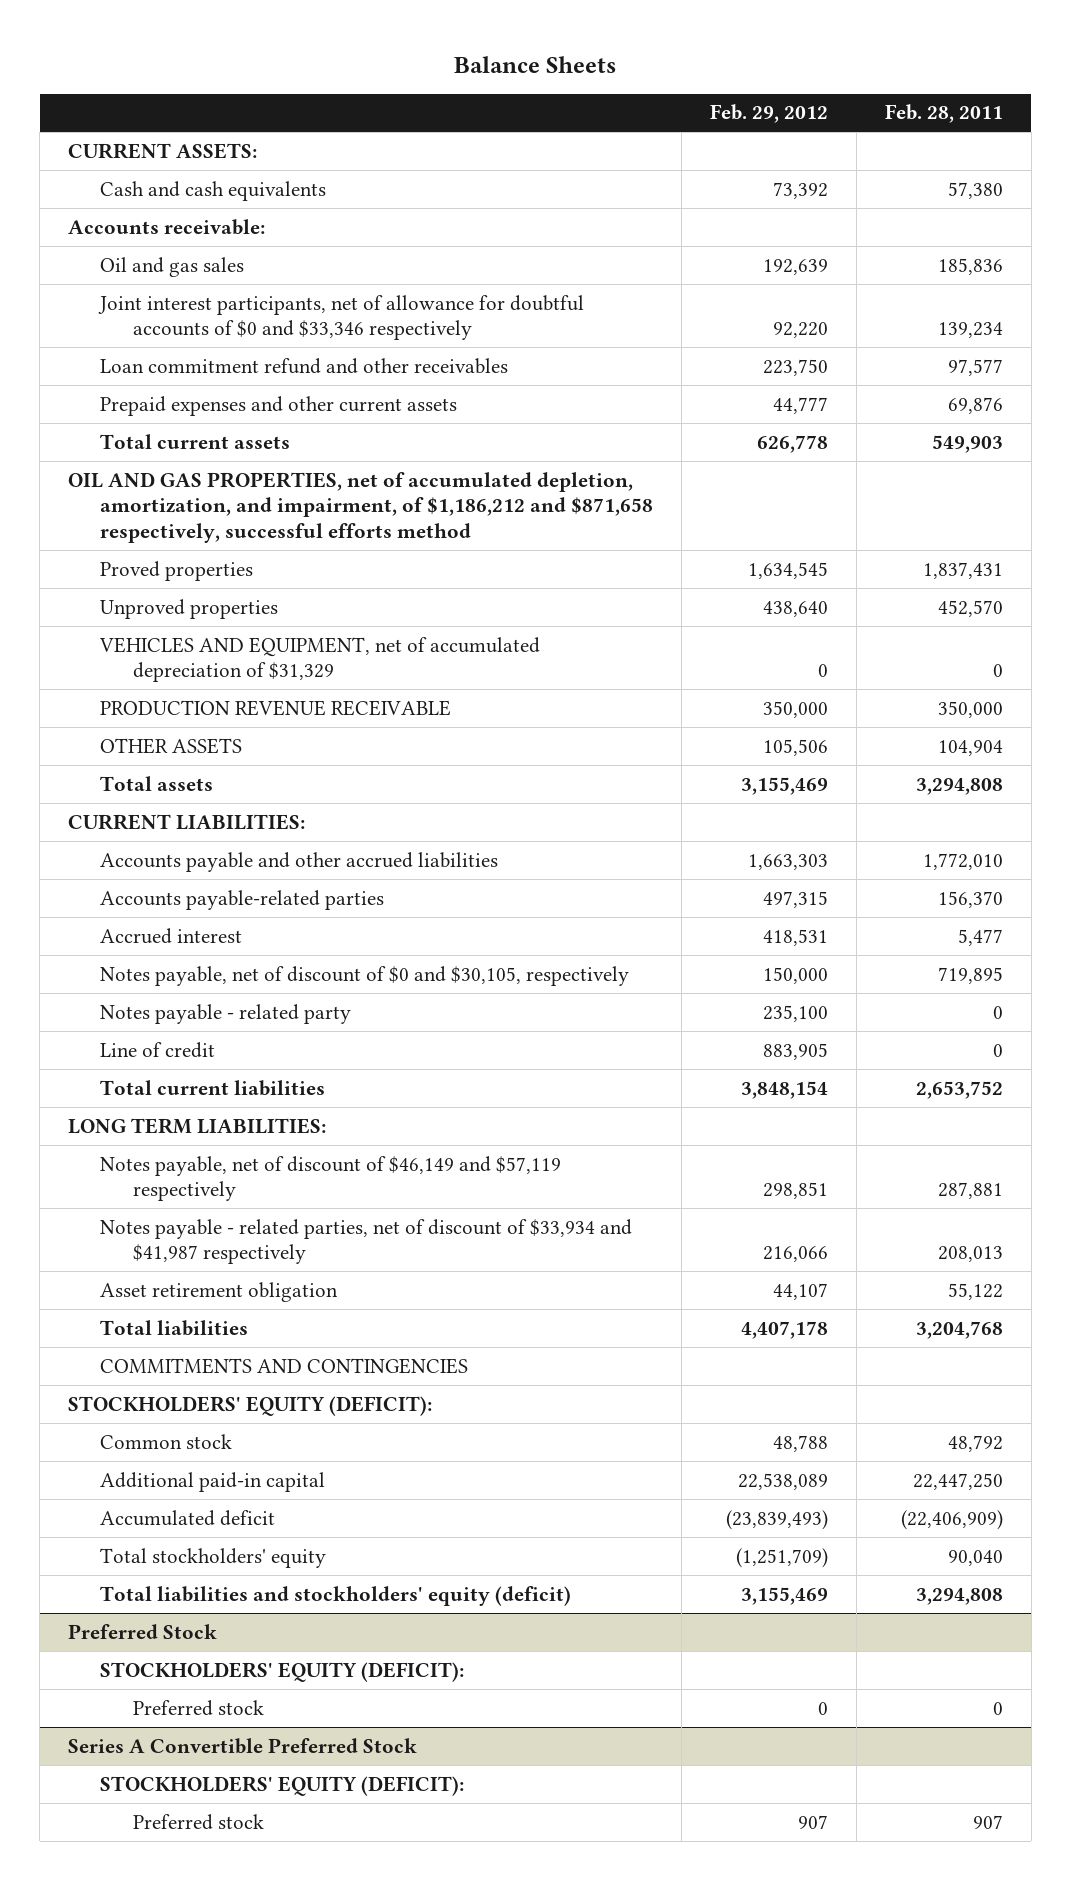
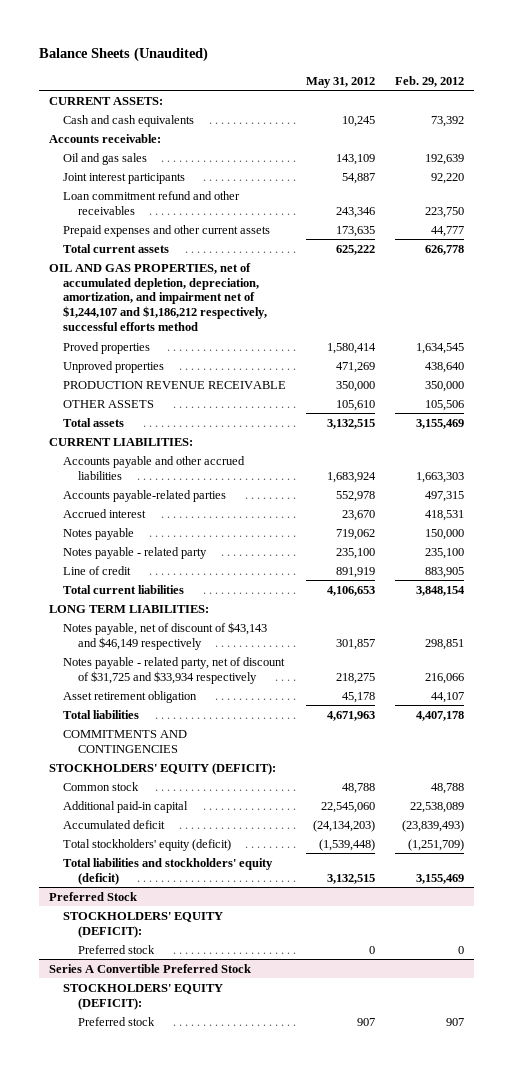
- Balance Sheets
+ Balance Sheets (Unaudited)
- | Feb. 29, 2012 | Feb. 28, 2011
+ | May 31, 2012 | Feb. 29, 2012
- Joint interest participants, net of allowance for doubtful accounts of $0 and $33,346 respectively | 92,220 | 139,234
+ Joint interest participants | 54,887 | 92,220
- OIL AND GAS PROPERTIES, net of accumulated depletion, amortization, and impairment, of $1,186,212 and $871,658 respectively, successful efforts method
+ OIL AND GAS PROPERTIES, net of accumulated depletion, depreciation, amortization, and impairment net of $1,244,107 and $1,186,212 respectively, successful efforts method
- VEHICLES AND EQUIPMENT, net of accumulated depreciation of $31,329 | 0 | 0
- Notes payable, net of discount of $0 and $30,105, respectively | 150,000 | 719,895
+ Notes payable | 719,062 | 150,000
- Notes payable, net of discount of $46,149 and $57,119 respectively | 298,851 | 287,881
- Notes payable - related parties, net of discount of $33,934 and $41,987 respectively | 216,066 | 208,013
+ Notes payable, net of discount of $43,143 and $46,149 respectively | 301,857 | 298,851
+ Notes payable - related party, net of discount of $31,725 and $33,934 respectively | 218,275 | 216,066
- Total stockholders' equity | (1,251,709) | 90,040
+ Total stockholders' equity (deficit) | (1,539,448) | (1,251,709)

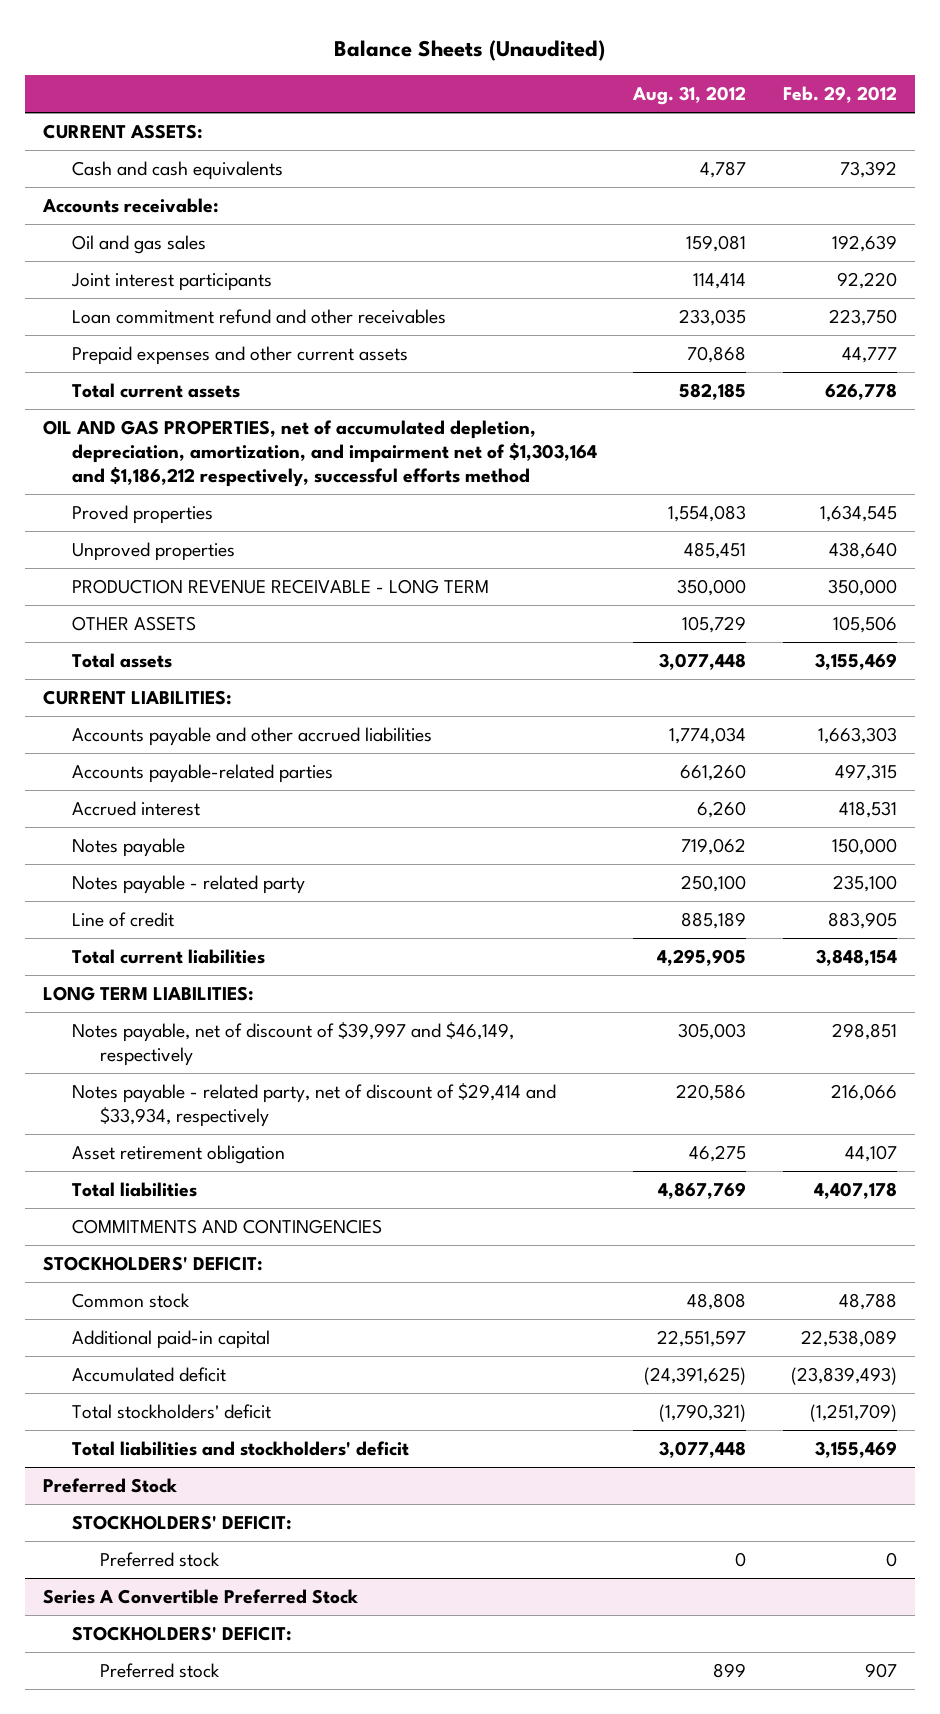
- | May 31, 2012 | Feb. 29, 2012
+ | Aug. 31, 2012 | Feb. 29, 2012
- OIL AND GAS PROPERTIES, net of accumulated depletion, depreciation, amortization, and impairment net of $1,244,107 and $1,186,212 respectively, successful efforts method
+ OIL AND GAS PROPERTIES, net of accumulated depletion, depreciation, amortization, and impairment net of $1,303,164 and $1,186,212 respectively, successful efforts method
- PRODUCTION REVENUE RECEIVABLE | 350,000 | 350,000
+ PRODUCTION REVENUE RECEIVABLE - LONG TERM | 350,000 | 350,000
- Notes payable, net of discount of $43,143 and $46,149 respectively | 301,857 | 298,851
- Notes payable - related party, net of discount of $31,725 and $33,934 respectively | 218,275 | 216,066
+ Notes payable, net of discount of $39,997 and $46,149, respectively | 305,003 | 298,851
+ Notes payable - related party, net of discount of $29,414 and $33,934, respectively | 220,586 | 216,066
- STOCKHOLDERS' EQUITY (DEFICIT):
+ STOCKHOLDERS' DEFICIT:
- Total stockholders' equity (deficit) | (1,539,448) | (1,251,709)
- Total liabilities and stockholders' equity (deficit) | 3,132,515 | 3,155,469
+ Total stockholders' deficit | (1,790,321) | (1,251,709)
+ Total liabilities and stockholders' deficit | 3,077,448 | 3,155,469
@ Preferred Stock
- STOCKHOLDERS' EQUITY (DEFICIT):
+ STOCKHOLDERS' DEFICIT:
@ Series A Convertible Preferred Stock
- STOCKHOLDERS' EQUITY (DEFICIT):
+ STOCKHOLDERS' DEFICIT:

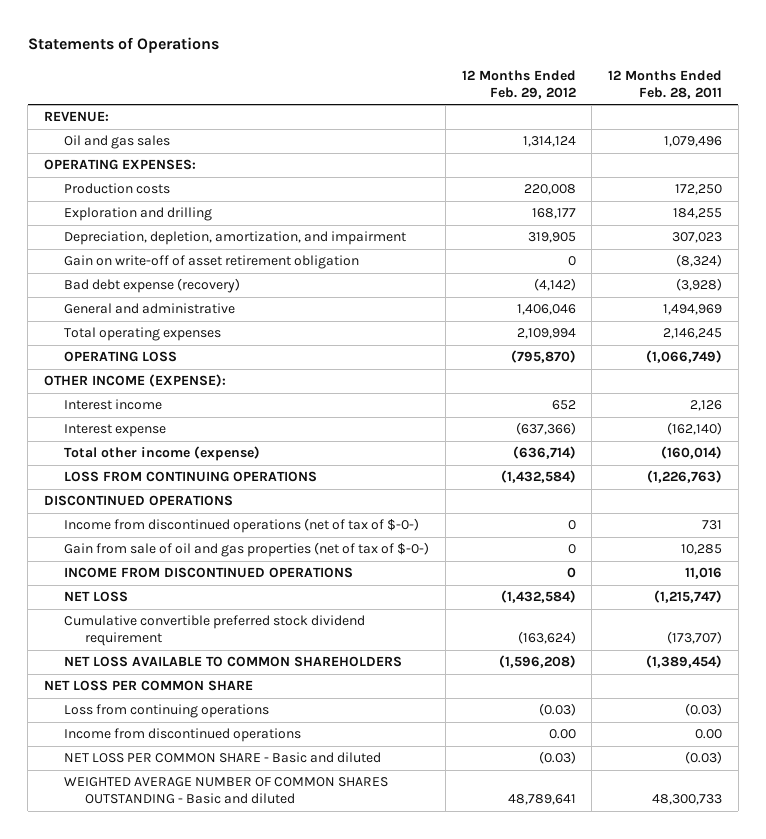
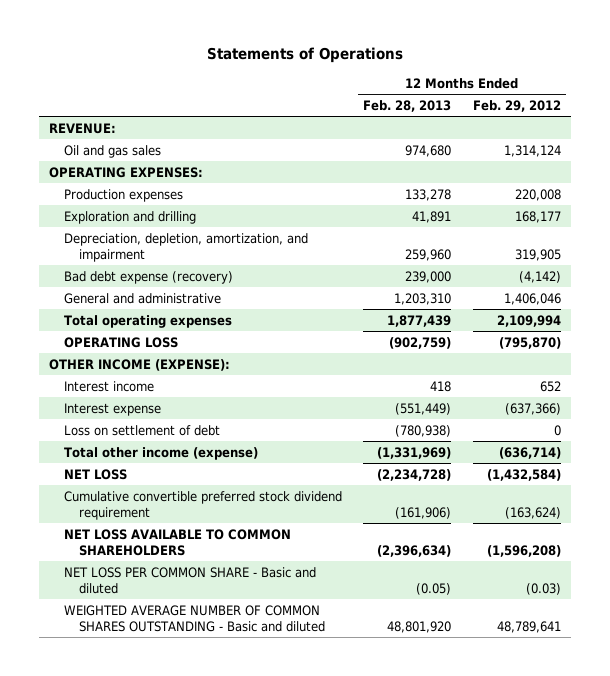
- | 12 Months Ended Feb. 29, 2012 | 12 Months Ended Feb. 28, 2011
+ | 12 Months Ended Feb. 28, 2013 | 12 Months Ended Feb. 29, 2012
- Production costs | 220,008 | 172,250
+ Production expenses | 133,278 | 220,008
- Gain on write-off of asset retirement obligation | 0 | (8,324)
+ Loss on settlement of debt | (780,938) | 0
- LOSS FROM CONTINUING OPERATIONS | (1,432,584) | (1,226,763)
- DISCONTINUED OPERATIONS
- Income from discontinued operations (net of tax of $-0-) | 0 | 731
- Gain from sale of oil and gas properties (net of tax of $-0-) | 0 | 10,285
- INCOME FROM DISCONTINUED OPERATIONS | 0 | 11,016
- NET LOSS PER COMMON SHARE
- Loss from continuing operations | (0.03) | (0.03)
- Income from discontinued operations | 0.00 | 0.00

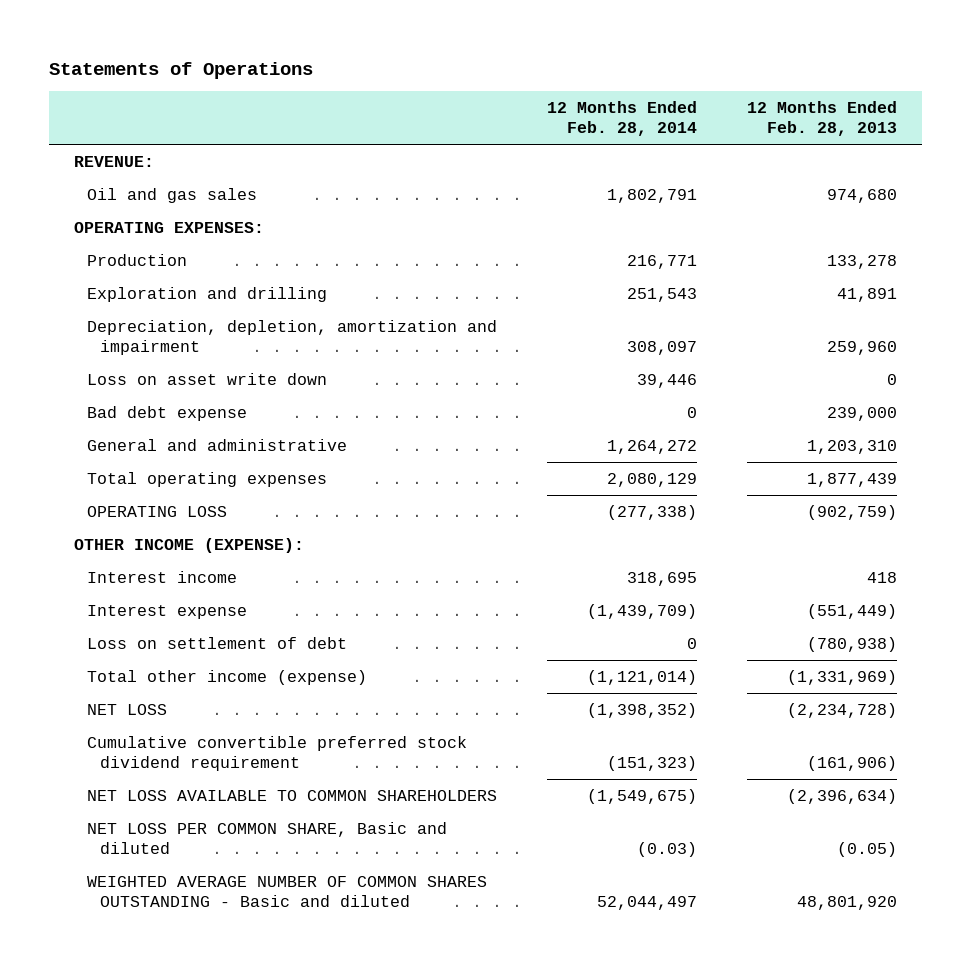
- | 12 Months Ended Feb. 28, 2013 | 12 Months Ended Feb. 29, 2012
+ | 12 Months Ended Feb. 28, 2014 | 12 Months Ended Feb. 28, 2013
- Production expenses | 133,278 | 220,008
+ Production | 216,771 | 133,278
- Depreciation, depletion, amortization, and impairment | 259,960 | 319,905
- Bad debt expense (recovery) | 239,000 | (4,142)
+ Depreciation, depletion, amortization and impairment | 308,097 | 259,960
+ Loss on asset write down | 39,446 | 0
+ Bad debt expense | 0 | 239,000
- NET LOSS PER COMMON SHARE - Basic and diluted | (0.05) | (0.03)
+ NET LOSS PER COMMON SHARE, Basic and diluted | (0.03) | (0.05)

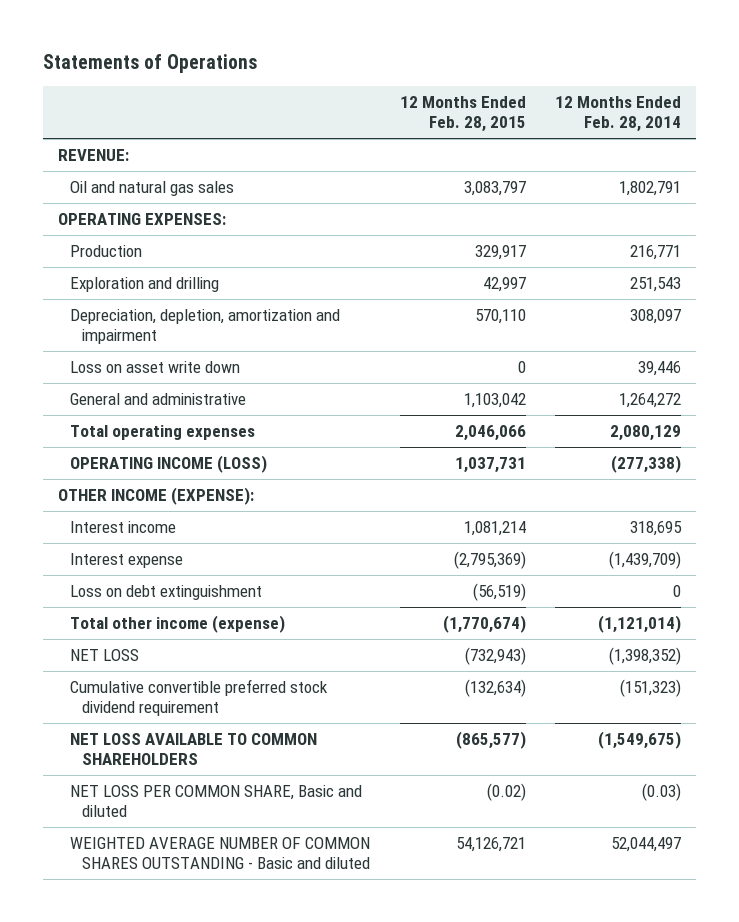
- | 12 Months Ended Feb. 28, 2014 | 12 Months Ended Feb. 28, 2013
+ | 12 Months Ended Feb. 28, 2015 | 12 Months Ended Feb. 28, 2014
- Oil and gas sales | 1,802,791 | 974,680
+ Oil and natural gas sales | 3,083,797 | 1,802,791
- Bad debt expense | 0 | 239,000
- OPERATING LOSS | (277,338) | (902,759)
+ OPERATING INCOME (LOSS) | 1,037,731 | (277,338)
- Loss on settlement of debt | 0 | (780,938)
+ Loss on debt extinguishment | (56,519) | 0

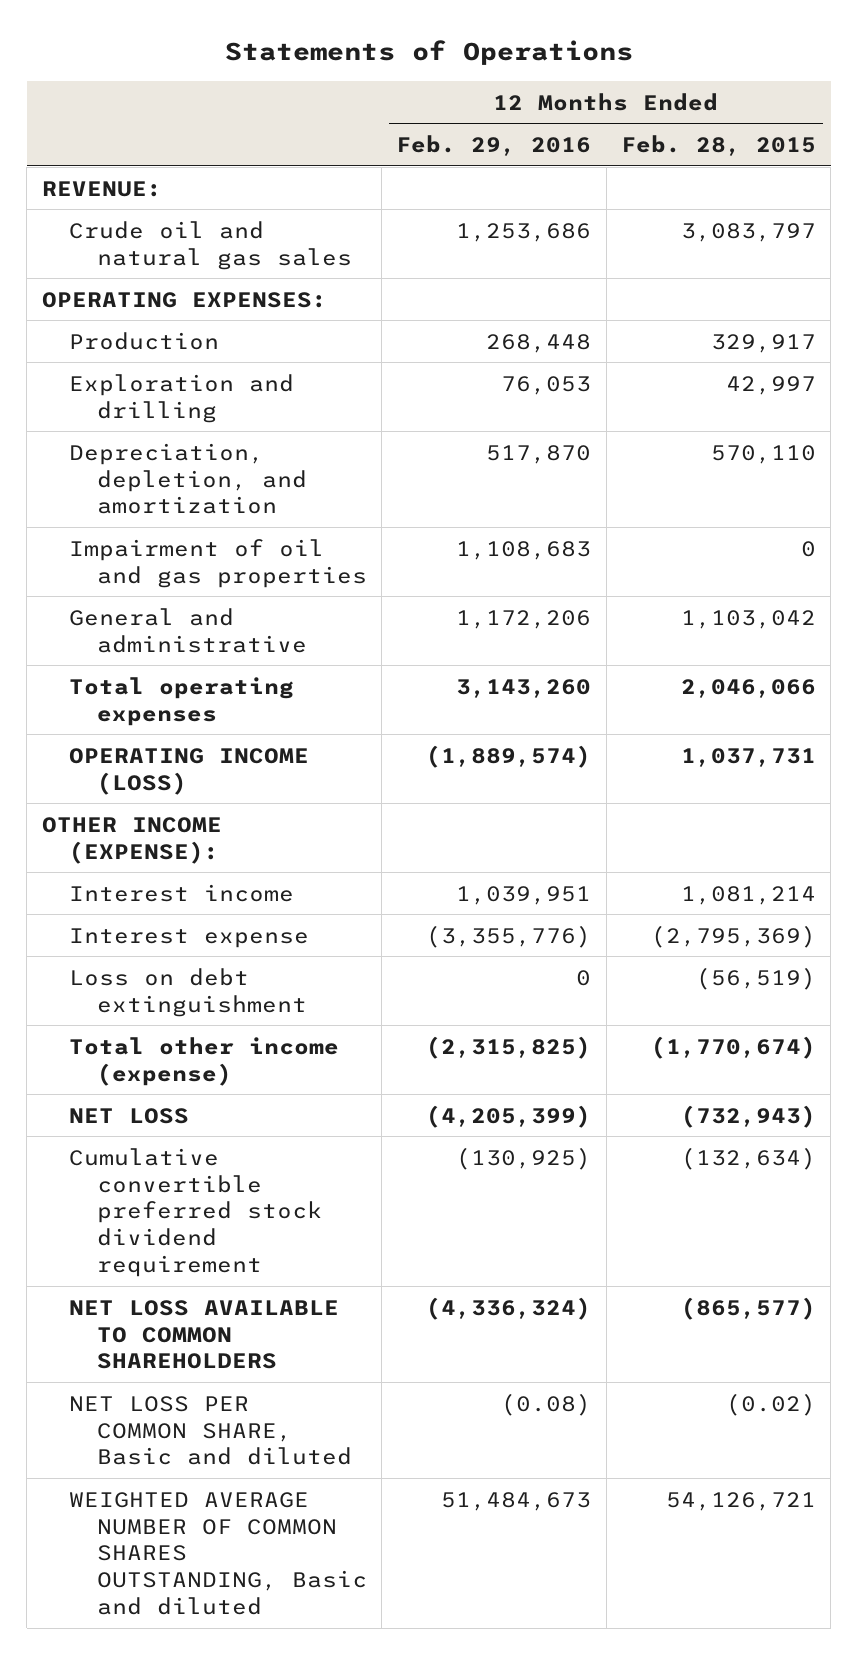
- | 12 Months Ended Feb. 28, 2015 | 12 Months Ended Feb. 28, 2014
+ | 12 Months Ended Feb. 29, 2016 | 12 Months Ended Feb. 28, 2015
- Oil and natural gas sales | 3,083,797 | 1,802,791
+ Crude oil and natural gas sales | 1,253,686 | 3,083,797
- Depreciation, depletion, amortization and impairment | 570,110 | 308,097
- Loss on asset write down | 0 | 39,446
+ Depreciation, depletion, and amortization | 517,870 | 570,110
+ Impairment of oil and gas properties | 1,108,683 | 0
- WEIGHTED AVERAGE NUMBER OF COMMON SHARES OUTSTANDING - Basic and diluted | 54,126,721 | 52,044,497
+ WEIGHTED AVERAGE NUMBER OF COMMON SHARES OUTSTANDING, Basic and diluted | 51,484,673 | 54,126,721

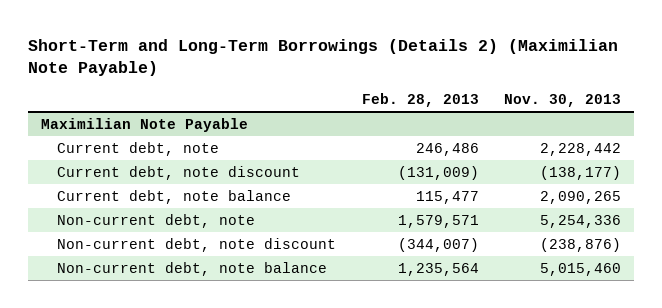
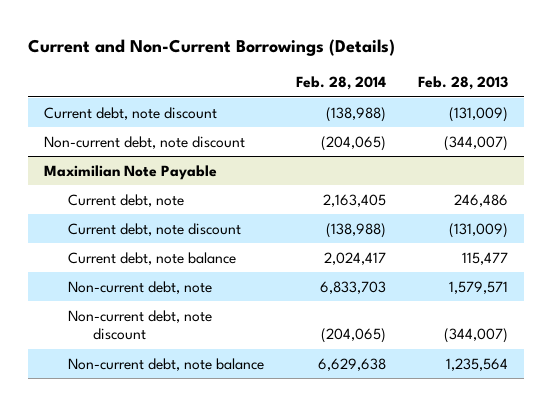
- Short-Term and Long-Term Borrowings (Details 2) (Maximilian Note Payable)
+ Current and Non-Current Borrowings (Details)
- | Feb. 28, 2013 | Nov. 30, 2013
+ | Feb. 28, 2014 | Feb. 28, 2013
+ Current debt, note discount | (138,988) | (131,009)
+ Non-current debt, note discount | (204,065) | (344,007)

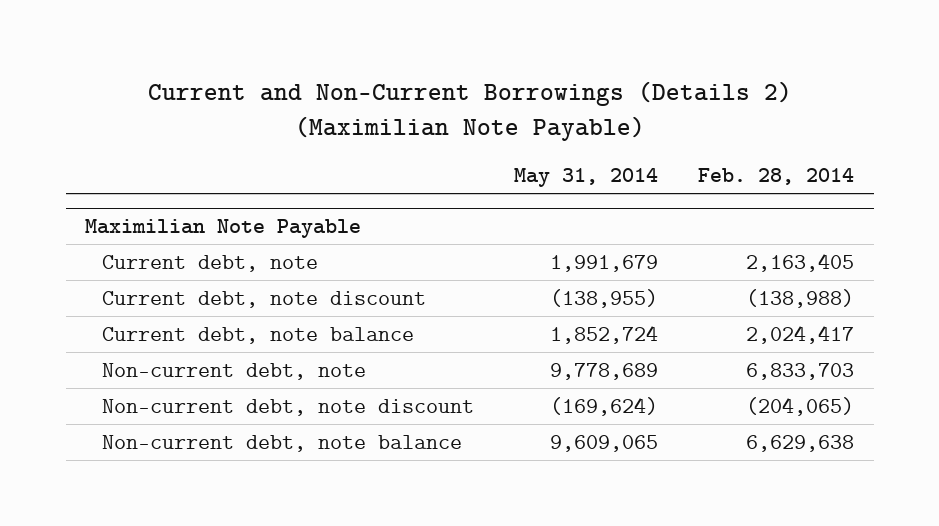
- Current and Non-Current Borrowings (Details)
+ Current and Non-Current Borrowings (Details 2) (Maximilian Note Payable)
- | Feb. 28, 2014 | Feb. 28, 2013
+ | May 31, 2014 | Feb. 28, 2014
- Current debt, note discount | (138,988) | (131,009)
- Non-current debt, note discount | (204,065) | (344,007)

